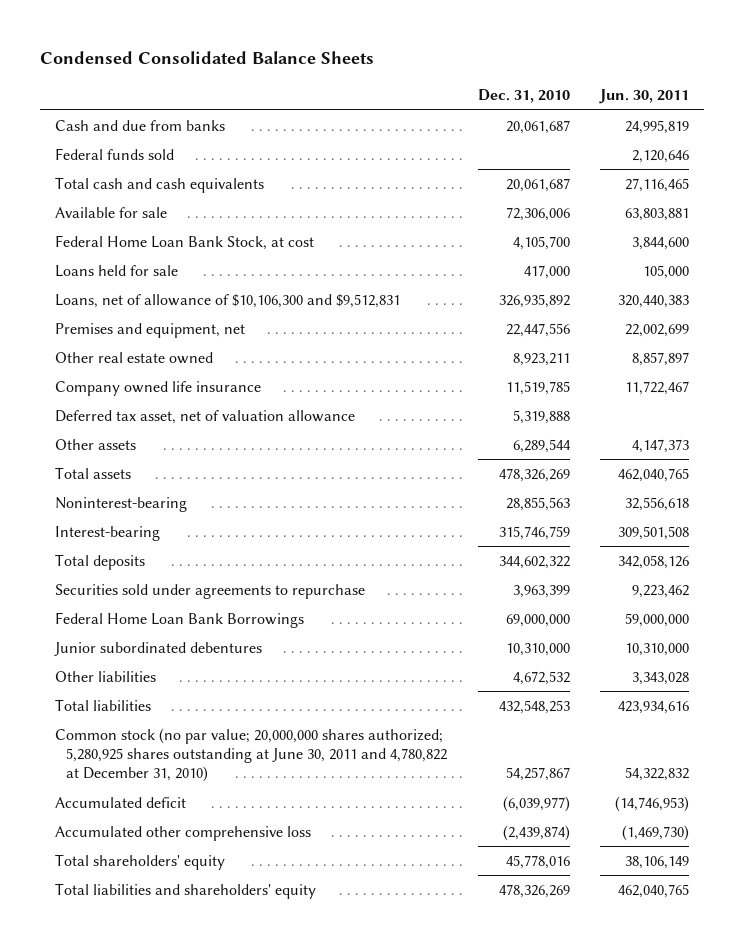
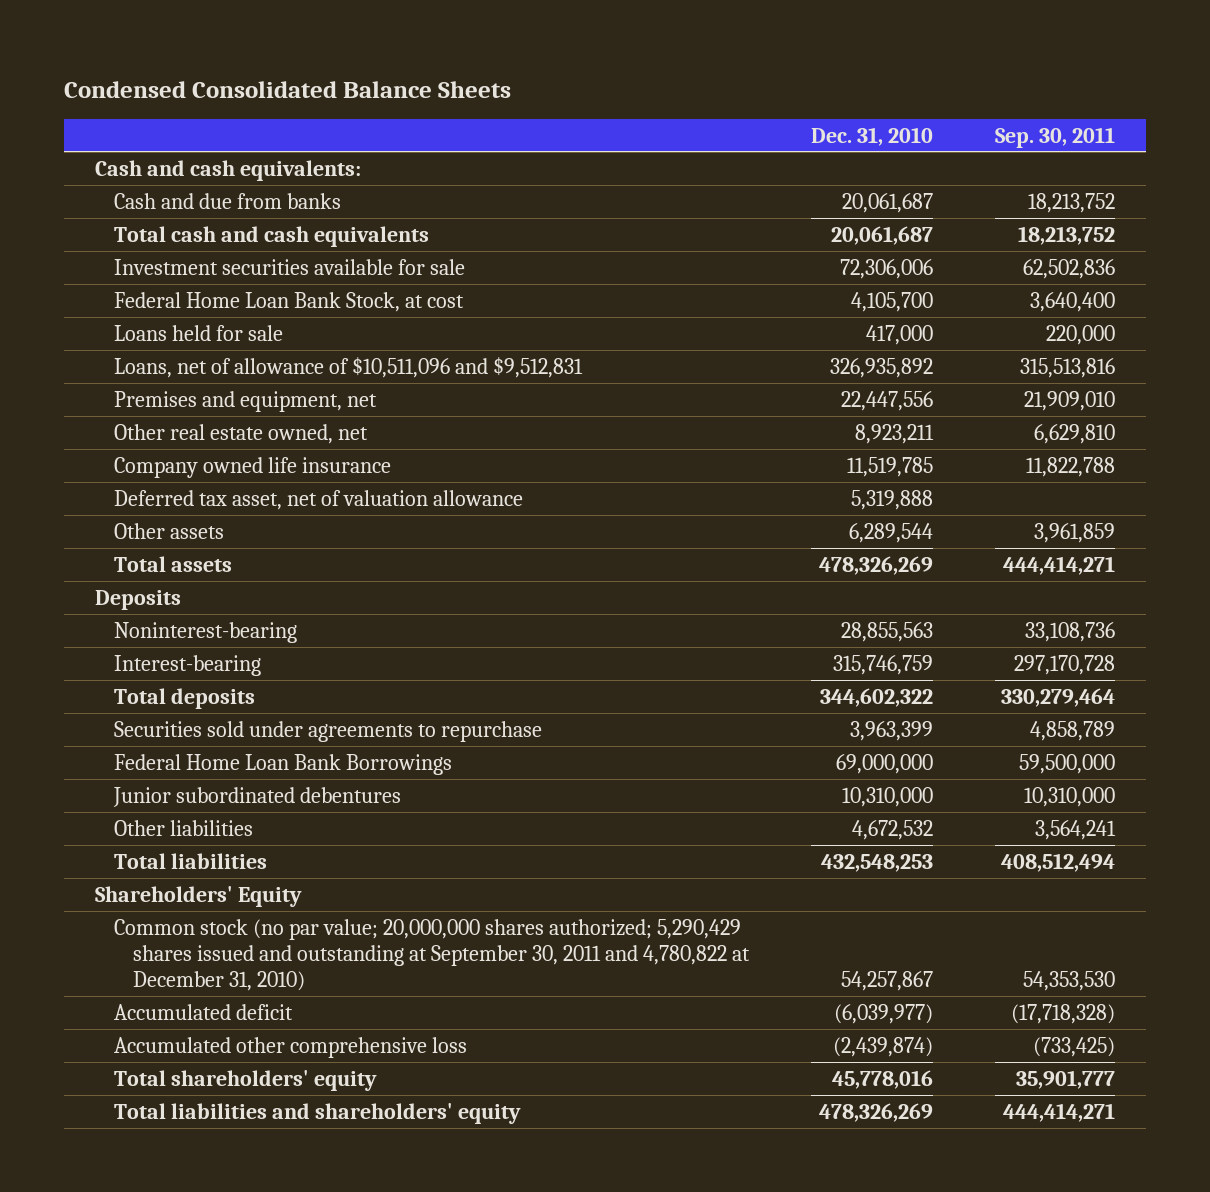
- | Dec. 31, 2010 | Jun. 30, 2011
+ | Dec. 31, 2010 | Sep. 30, 2011
+ Cash and cash equivalents:
- Federal funds sold | | 2,120,646
- Available for sale | 72,306,006 | 63,803,881
+ Investment securities available for sale | 72,306,006 | 62,502,836
- Loans, net of allowance of $10,106,300 and $9,512,831 | 326,935,892 | 320,440,383
+ Loans, net of allowance of $10,511,096 and $9,512,831 | 326,935,892 | 315,513,816
- Other real estate owned | 8,923,211 | 8,857,897
+ Other real estate owned, net | 8,923,211 | 6,629,810
+ Deposits
- Common stock (no par value; 20,000,000 shares authorized; 5,280,925 shares outstanding at June 30, 2011 and 4,780,822 at December 31, 2010) | 54,257,867 | 54,322,832
+ Shareholders' Equity
+ Common stock (no par value; 20,000,000 shares authorized; 5,290,429 shares issued and outstanding at September 30, 2011 and 4,780,822 at December 31, 2010) | 54,257,867 | 54,353,530

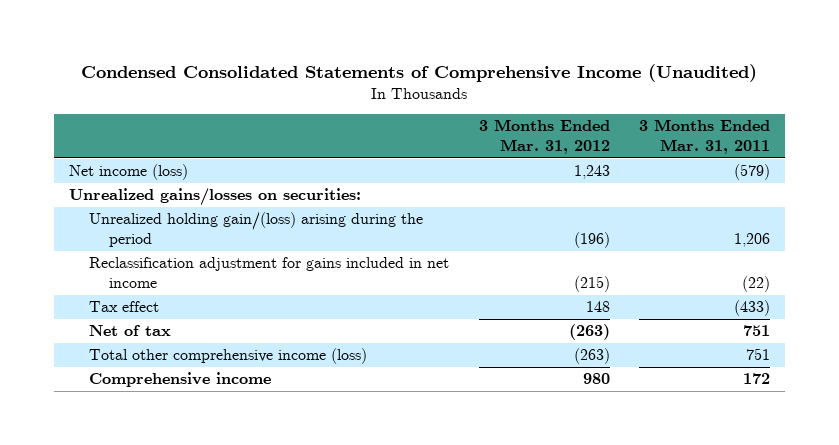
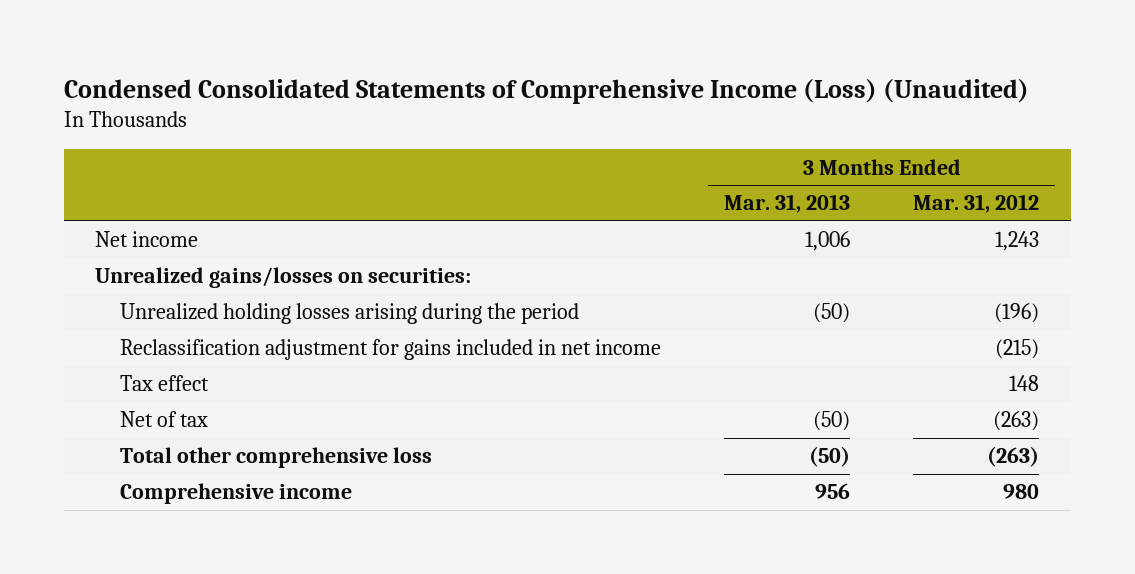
- Condensed Consolidated Statements of Comprehensive Income (Unaudited)
+ Condensed Consolidated Statements of Comprehensive Income (Loss) (Unaudited)
- | 3 Months Ended Mar. 31, 2012 | 3 Months Ended Mar. 31, 2011
+ | 3 Months Ended Mar. 31, 2013 | 3 Months Ended Mar. 31, 2012
- Net income (loss) | 1,243 | (579)
+ Net income | 1,006 | 1,243
- Unrealized holding gain/(loss) arising during the period | (196) | 1,206
+ Unrealized holding losses arising during the period | (50) | (196)
- Total other comprehensive income (loss) | (263) | 751
+ Total other comprehensive loss | (50) | (263)

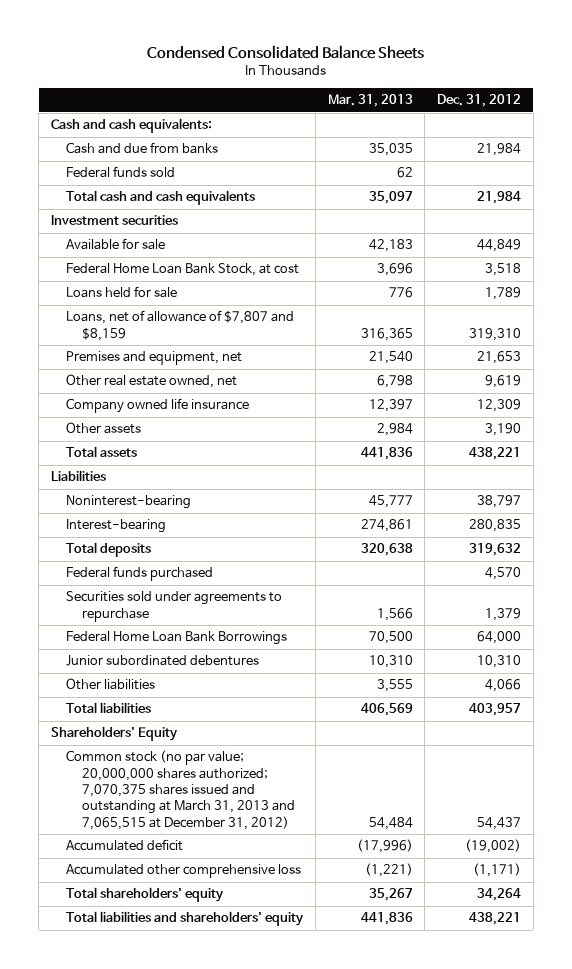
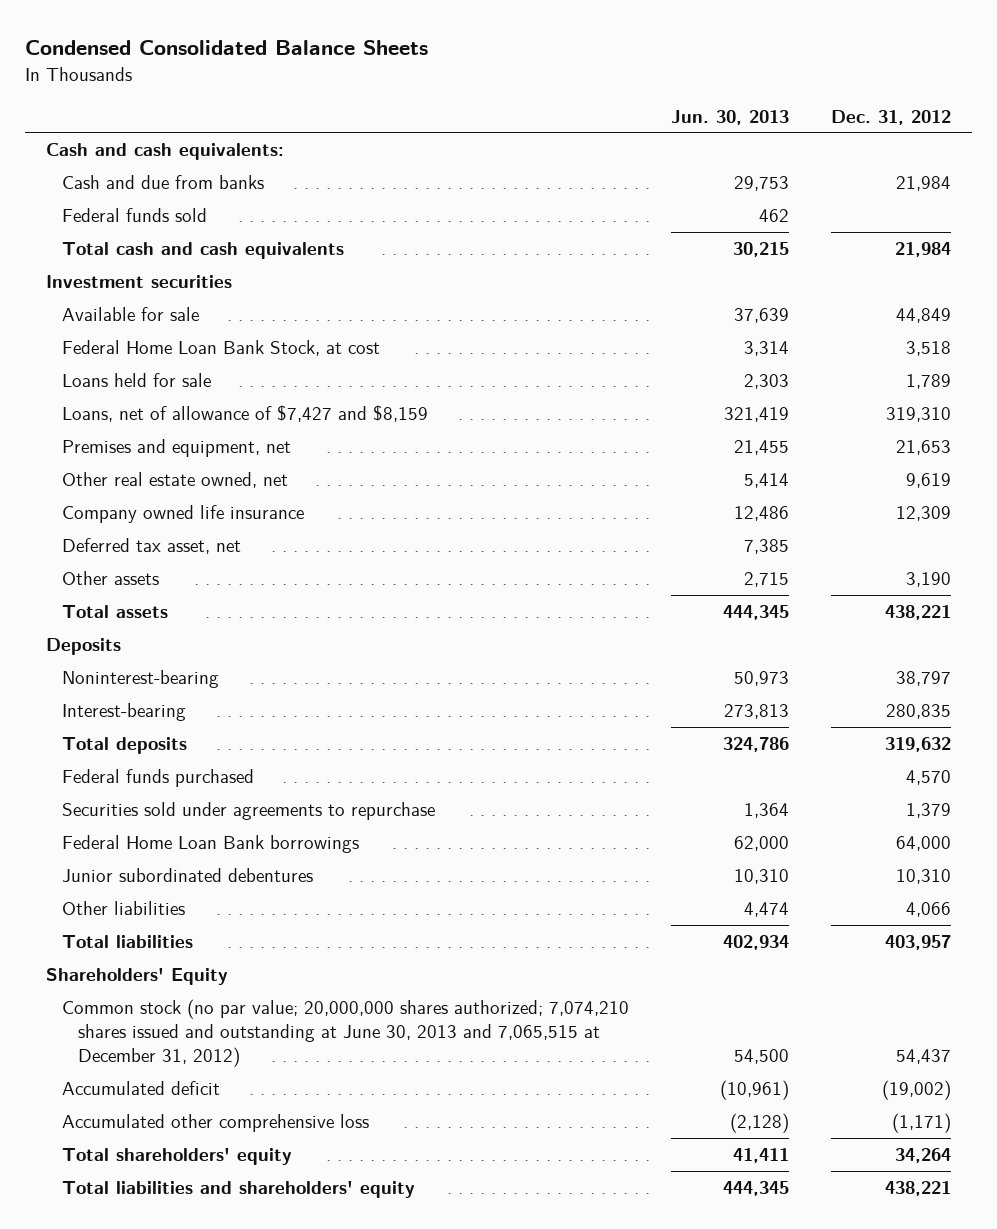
- | Mar. 31, 2013 | Dec. 31, 2012
+ | Jun. 30, 2013 | Dec. 31, 2012
- Loans, net of allowance of $7,807 and $8,159 | 316,365 | 319,310
+ Loans, net of allowance of $7,427 and $8,159 | 321,419 | 319,310
+ Deferred tax asset, net | 7,385 |
- Liabilities
+ Deposits
- Federal Home Loan Bank Borrowings | 70,500 | 64,000
+ Federal Home Loan Bank borrowings | 62,000 | 64,000
- Common stock (no par value; 20,000,000 shares authorized; 7,070,375 shares issued and outstanding at March 31, 2013 and 7,065,515 at December 31, 2012) | 54,484 | 54,437
+ Common stock (no par value; 20,000,000 shares authorized; 7,074,210 shares issued and outstanding at June 30, 2013 and 7,065,515 at December 31, 2012) | 54,500 | 54,437

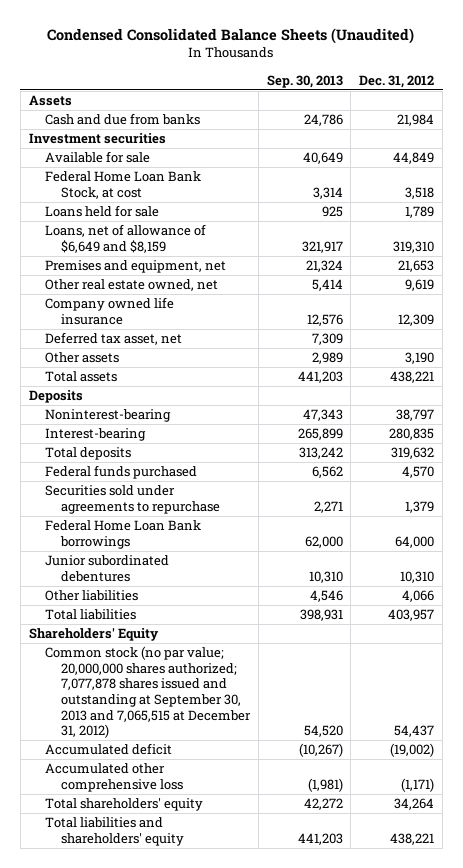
- Condensed Consolidated Balance Sheets
+ Condensed Consolidated Balance Sheets (Unaudited)
- | Jun. 30, 2013 | Dec. 31, 2012
+ | Sep. 30, 2013 | Dec. 31, 2012
- Cash and cash equivalents:
+ Assets
- Federal funds sold | 462 |
- Total cash and cash equivalents | 30,215 | 21,984
- Loans, net of allowance of $7,427 and $8,159 | 321,419 | 319,310
+ Loans, net of allowance of $6,649 and $8,159 | 321,917 | 319,310
- Common stock (no par value; 20,000,000 shares authorized; 7,074,210 shares issued and outstanding at June 30, 2013 and 7,065,515 at December 31, 2012) | 54,500 | 54,437
+ Common stock (no par value; 20,000,000 shares authorized; 7,077,878 shares issued and outstanding at September 30, 2013 and 7,065,515 at December 31, 2012) | 54,520 | 54,437

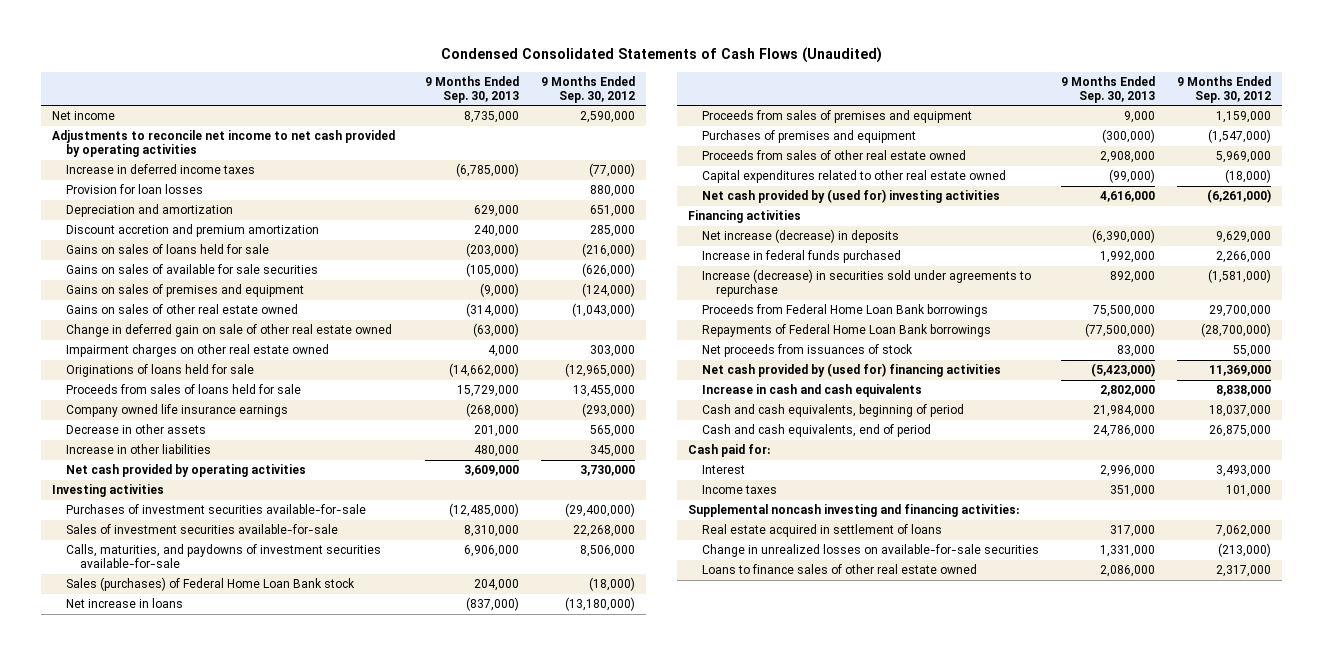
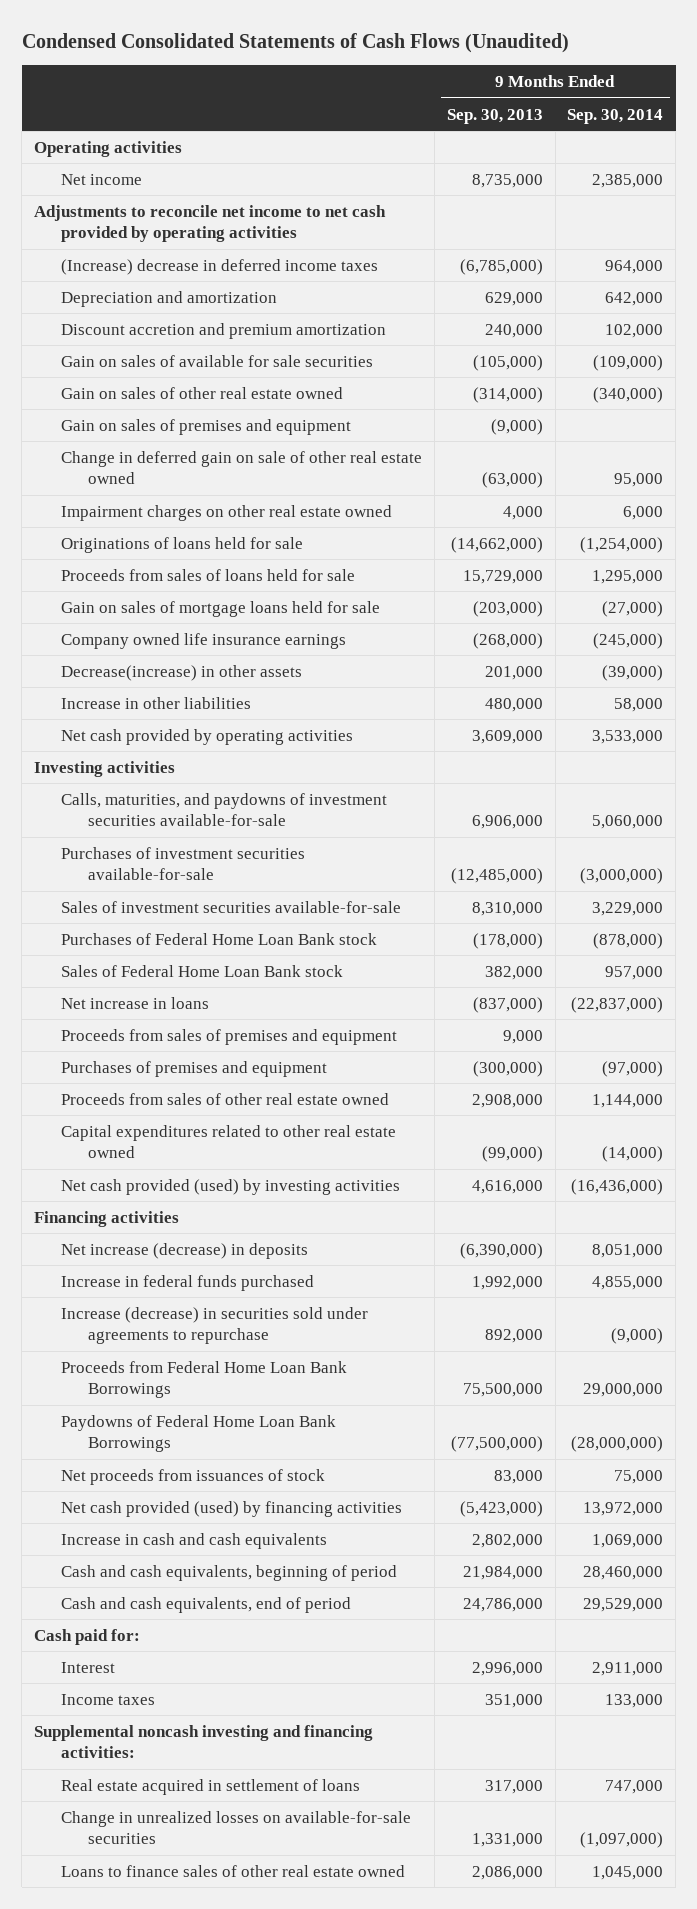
- | 9 Months Ended Sep. 30, 2013 | 9 Months Ended Sep. 30, 2012
+ | 9 Months Ended Sep. 30, 2013 | 9 Months Ended Sep. 30, 2014
+ Operating activities
- Increase in deferred income taxes | (6,785,000) | (77,000)
- Provision for loan losses | | 880,000
+ (Increase) decrease in deferred income taxes | (6,785,000) | 964,000
- Gains on sales of loans held for sale | (203,000) | (216,000)
- Gains on sales of available for sale securities | (105,000) | (626,000)
- Gains on sales of premises and equipment | (9,000) | (124,000)
- Gains on sales of other real estate owned | (314,000) | (1,043,000)
+ Gain on sales of available for sale securities | (105,000) | (109,000)
+ Gain on sales of other real estate owned | (314,000) | (340,000)
+ Gain on sales of premises and equipment | (9,000) |
+ Gain on sales of mortgage loans held for sale | (203,000) | (27,000)
- Decrease in other assets | 201,000 | 565,000
+ Decrease(increase) in other assets | 201,000 | (39,000)
moved up: Calls, maturities, and paydowns of investment securities available-for-sale | 6,906,000 | 5,060,000
- Sales (purchases) of Federal Home Loan Bank stock | 204,000 | (18,000)
+ Purchases of Federal Home Loan Bank stock | (178,000) | (878,000)
+ Sales of Federal Home Loan Bank stock | 382,000 | 957,000
- Net cash provided by (used for) investing activities | 4,616,000 | (6,261,000)
+ Net cash provided (used) by investing activities | 4,616,000 | (16,436,000)
- Proceeds from Federal Home Loan Bank borrowings | 75,500,000 | 29,700,000
- Repayments of Federal Home Loan Bank borrowings | (77,500,000) | (28,700,000)
+ Proceeds from Federal Home Loan Bank Borrowings | 75,500,000 | 29,000,000
+ Paydowns of Federal Home Loan Bank Borrowings | (77,500,000) | (28,000,000)
- Net cash provided by (used for) financing activities | (5,423,000) | 11,369,000
+ Net cash provided (used) by financing activities | (5,423,000) | 13,972,000

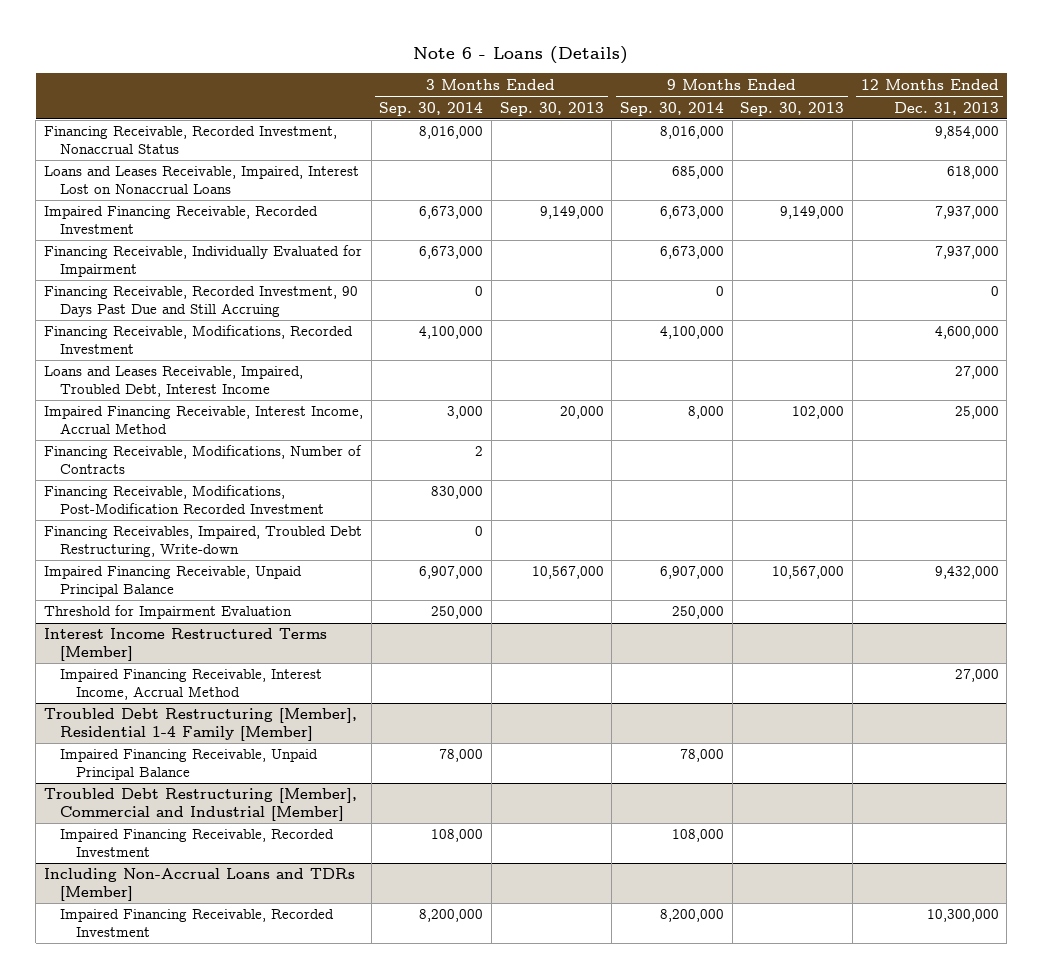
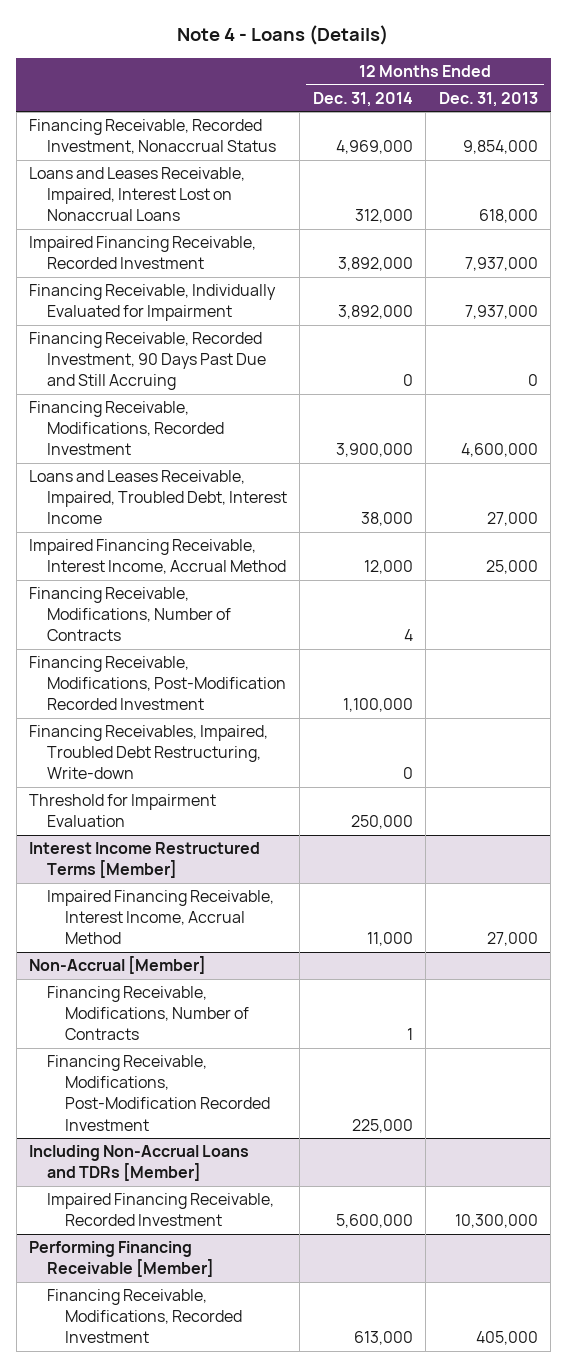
- Note 6 - Loans (Details)
+ Note 4 - Loans (Details)
- | 3 Months Ended Sep. 30, 2014 | 3 Months Ended Sep. 30, 2013 | 9 Months Ended Sep. 30, 2014 | 9 Months Ended Sep. 30, 2013 | 12 Months Ended Dec. 31, 2013
+ | 12 Months Ended Dec. 31, 2014 | 12 Months Ended Dec. 31, 2013
- Impaired Financing Receivable, Unpaid Principal Balance | 6,907,000 | 10,567,000 | 6,907,000 | 10,567,000 | 9,432,000
- Troubled Debt Restructuring [Member], Residential 1-4 Family [Member]
- Impaired Financing Receivable, Unpaid Principal Balance | 78,000 | | 78,000 | |
- Troubled Debt Restructuring [Member], Commercial and Industrial [Member]
- Impaired Financing Receivable, Recorded Investment | 108,000 | | 108,000 | |
+ Non-Accrual [Member]
+ Financing Receivable, Modifications, Number of Contracts | 1 |
+ Financing Receivable, Modifications, Post-Modification Recorded Investment | 225,000 |
+ Performing Financing Receivable [Member]
+ Financing Receivable, Modifications, Recorded Investment | 613,000 | 405,000

